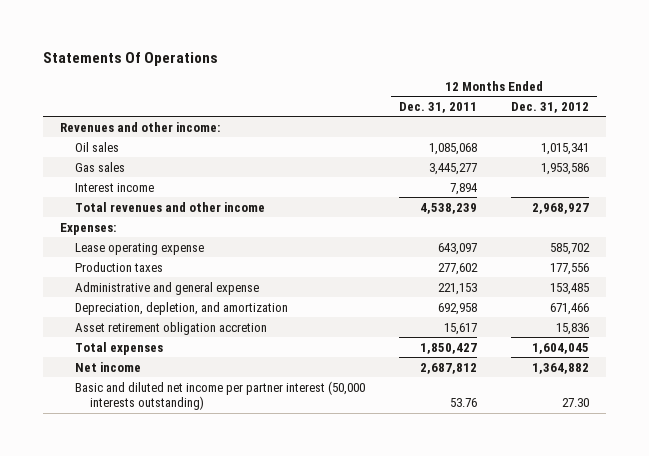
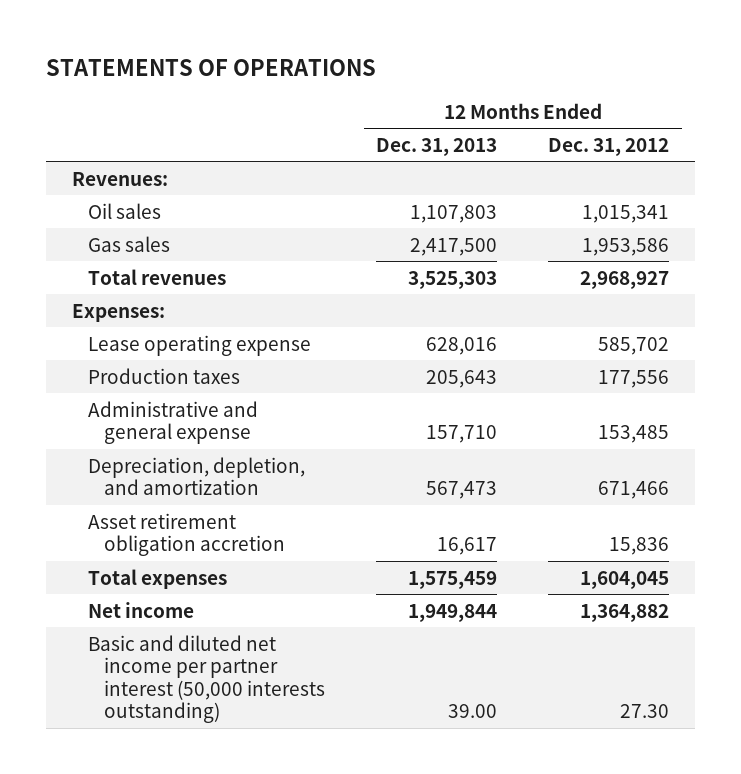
- Statements Of Operations
+ STATEMENTS OF OPERATIONS
- | 12 Months Ended Dec. 31, 2011 | 12 Months Ended Dec. 31, 2012
+ | 12 Months Ended Dec. 31, 2013 | 12 Months Ended Dec. 31, 2012
- Revenues and other income:
+ Revenues:
- Interest income | 7,894 |
- Total revenues and other income | 4,538,239 | 2,968,927
+ Total revenues | 3,525,303 | 2,968,927

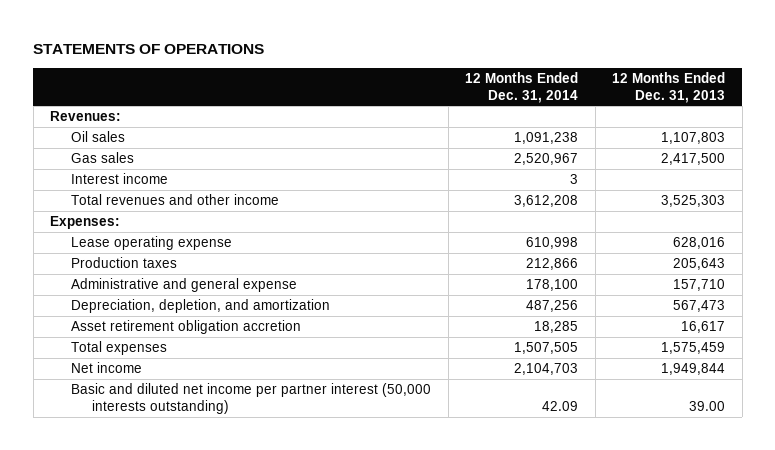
- | 12 Months Ended Dec. 31, 2013 | 12 Months Ended Dec. 31, 2012
+ | 12 Months Ended Dec. 31, 2014 | 12 Months Ended Dec. 31, 2013
- Total revenues | 3,525,303 | 2,968,927
+ Interest income | 3 |
+ Total revenues and other income | 3,612,208 | 3,525,303

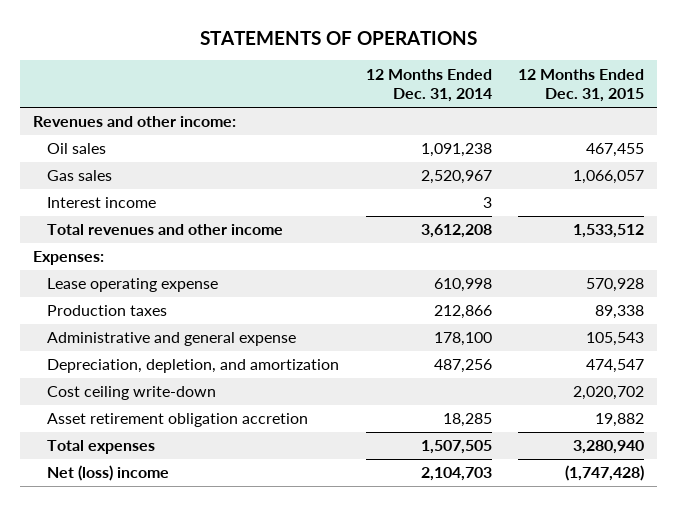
- | 12 Months Ended Dec. 31, 2014 | 12 Months Ended Dec. 31, 2013
+ | 12 Months Ended Dec. 31, 2014 | 12 Months Ended Dec. 31, 2015
- Revenues:
+ Revenues and other income:
+ Cost ceiling write-down | | 2,020,702
- Net income | 2,104,703 | 1,949,844
- Basic and diluted net income per partner interest (50,000 interests outstanding) | 42.09 | 39.00
+ Net (loss) income | 2,104,703 | (1,747,428)

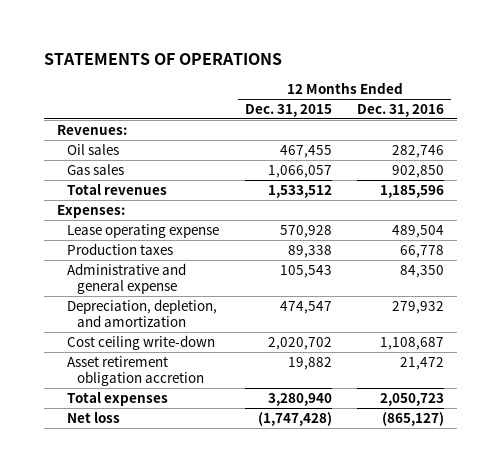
- | 12 Months Ended Dec. 31, 2014 | 12 Months Ended Dec. 31, 2015
+ | 12 Months Ended Dec. 31, 2015 | 12 Months Ended Dec. 31, 2016
- Revenues and other income:
+ Revenues:
- Interest income | 3 |
- Total revenues and other income | 3,612,208 | 1,533,512
+ Total revenues | 1,533,512 | 1,185,596
- Net (loss) income | 2,104,703 | (1,747,428)
+ Net loss | (1,747,428) | (865,127)

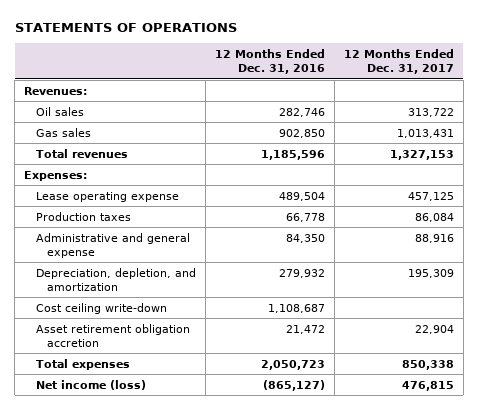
- | 12 Months Ended Dec. 31, 2015 | 12 Months Ended Dec. 31, 2016
+ | 12 Months Ended Dec. 31, 2016 | 12 Months Ended Dec. 31, 2017
- Net loss | (1,747,428) | (865,127)
+ Net income (loss) | (865,127) | 476,815

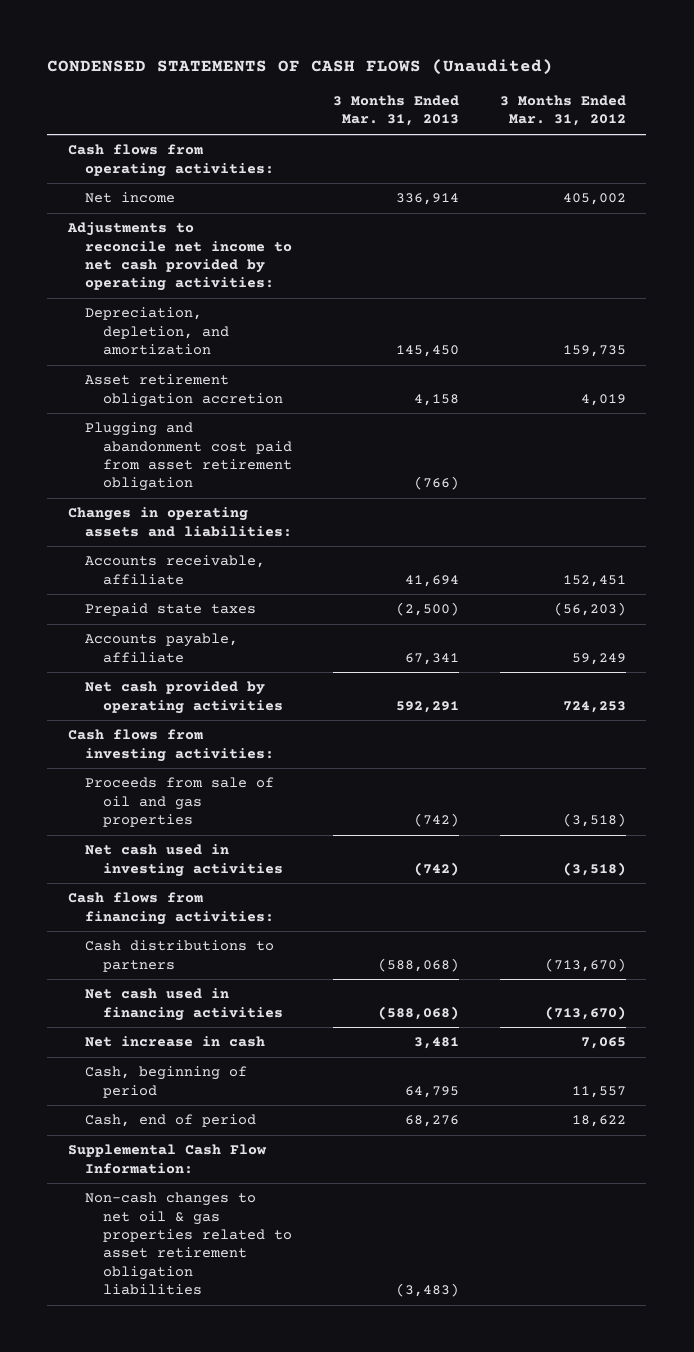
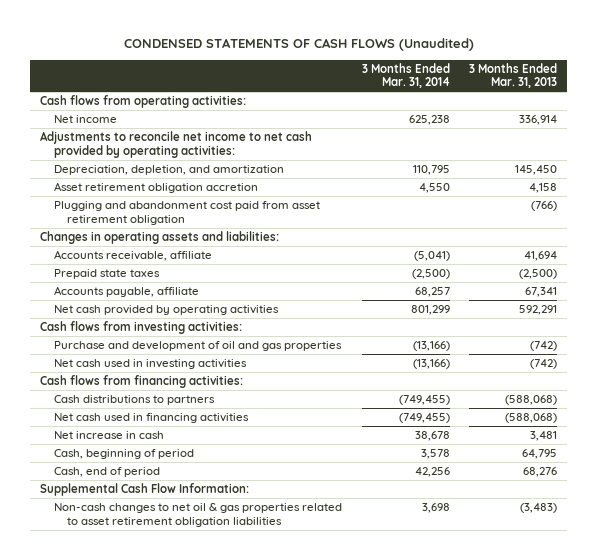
- | 3 Months Ended Mar. 31, 2013 | 3 Months Ended Mar. 31, 2012
+ | 3 Months Ended Mar. 31, 2014 | 3 Months Ended Mar. 31, 2013
- Proceeds from sale of oil and gas properties | (742) | (3,518)
+ Purchase and development of oil and gas properties | (13,166) | (742)

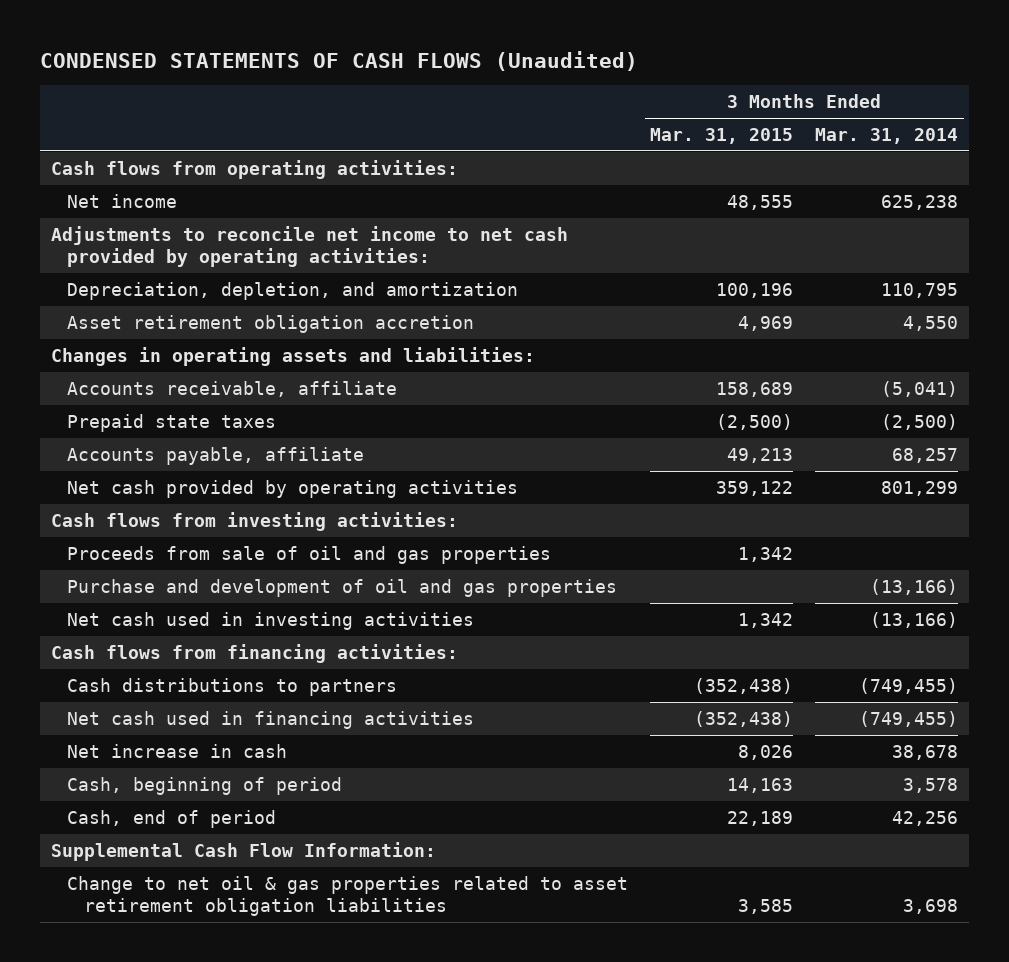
- | 3 Months Ended Mar. 31, 2014 | 3 Months Ended Mar. 31, 2013
+ | 3 Months Ended Mar. 31, 2015 | 3 Months Ended Mar. 31, 2014
- Plugging and abandonment cost paid from asset retirement obligation | | (766)
+ Proceeds from sale of oil and gas properties | 1,342 |
- Non-cash changes to net oil & gas properties related to asset retirement obligation liabilities | 3,698 | (3,483)
+ Change to net oil & gas properties related to asset retirement obligation liabilities | 3,585 | 3,698

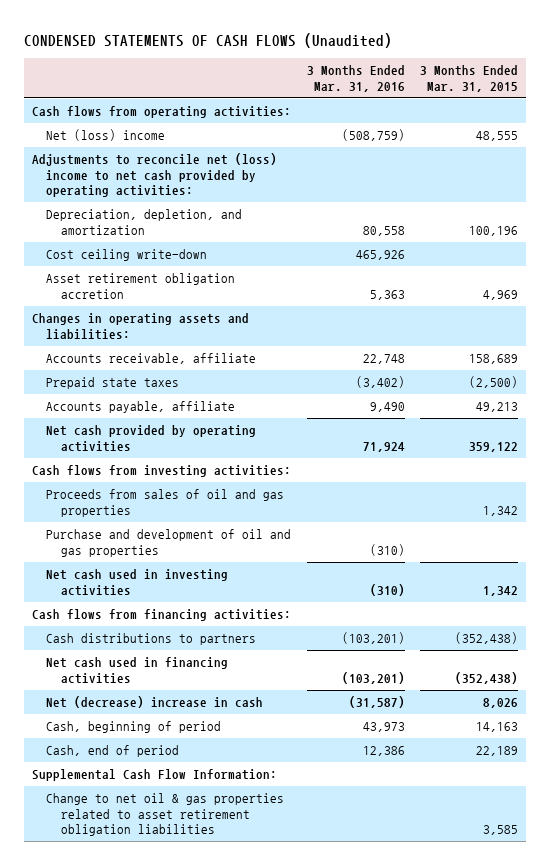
- | 3 Months Ended Mar. 31, 2015 | 3 Months Ended Mar. 31, 2014
+ | 3 Months Ended Mar. 31, 2016 | 3 Months Ended Mar. 31, 2015
- Net income | 48,555 | 625,238
- Adjustments to reconcile net income to net cash provided by operating activities:
+ Net (loss) income | (508,759) | 48,555
+ Adjustments to reconcile net (loss) income to net cash provided by operating activities:
+ Cost ceiling write-down | 465,926 |
- Proceeds from sale of oil and gas properties | 1,342 |
+ Proceeds from sales of oil and gas properties | | 1,342
- Net increase in cash | 8,026 | 38,678
+ Net (decrease) increase in cash | (31,587) | 8,026

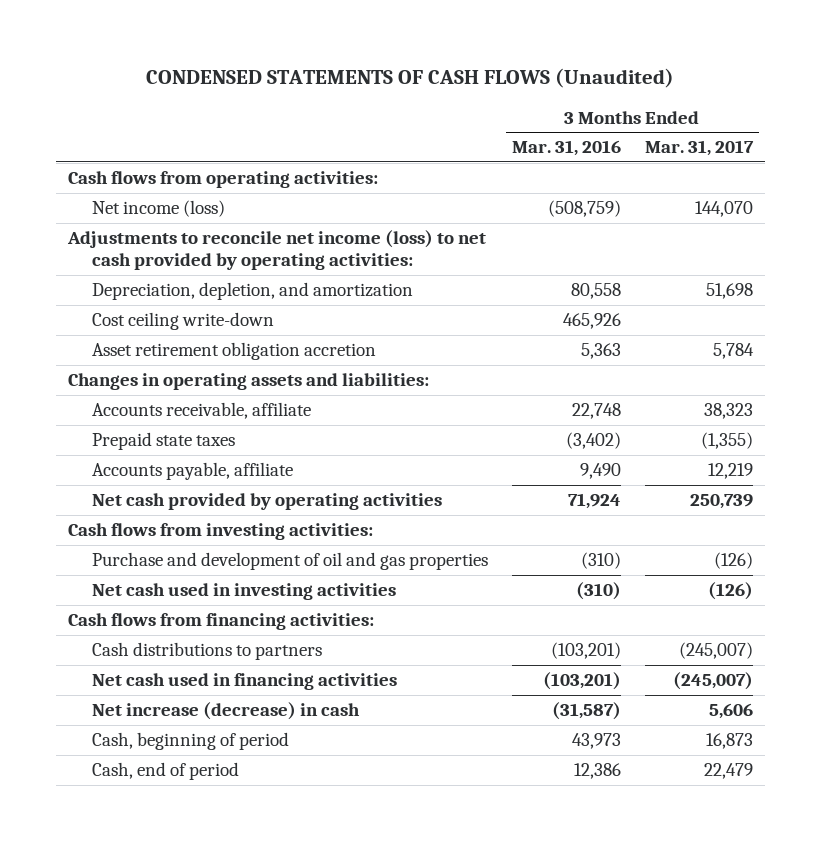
- | 3 Months Ended Mar. 31, 2016 | 3 Months Ended Mar. 31, 2015
+ | 3 Months Ended Mar. 31, 2016 | 3 Months Ended Mar. 31, 2017
- Net (loss) income | (508,759) | 48,555
- Adjustments to reconcile net (loss) income to net cash provided by operating activities:
+ Net income (loss) | (508,759) | 144,070
+ Adjustments to reconcile net income (loss) to net cash provided by operating activities:
- Proceeds from sales of oil and gas properties | | 1,342
- Net (decrease) increase in cash | (31,587) | 8,026
+ Net increase (decrease) in cash | (31,587) | 5,606
- Supplemental Cash Flow Information:
- Change to net oil & gas properties related to asset retirement obligation liabilities | | 3,585

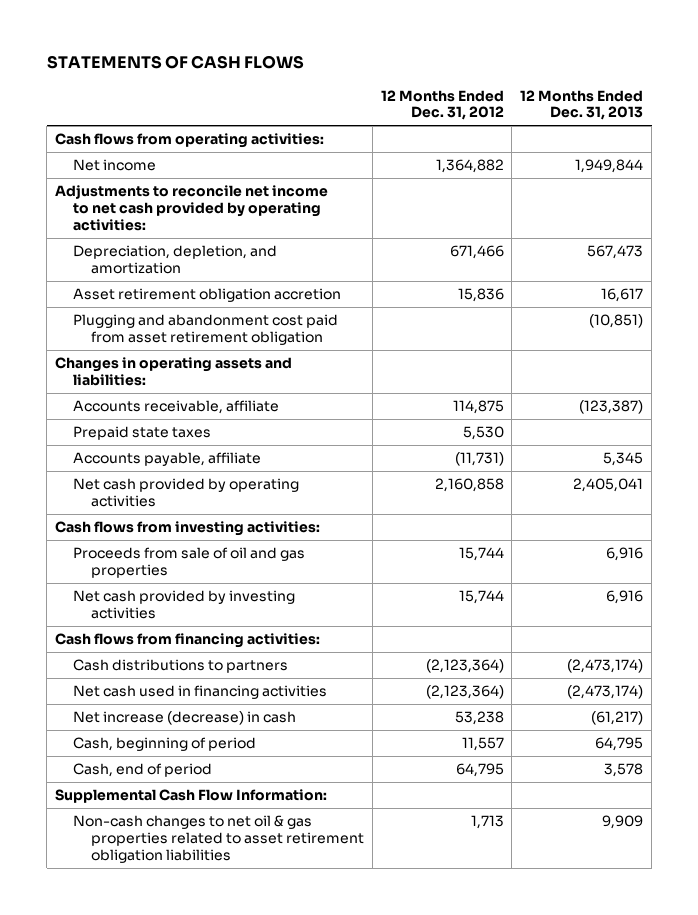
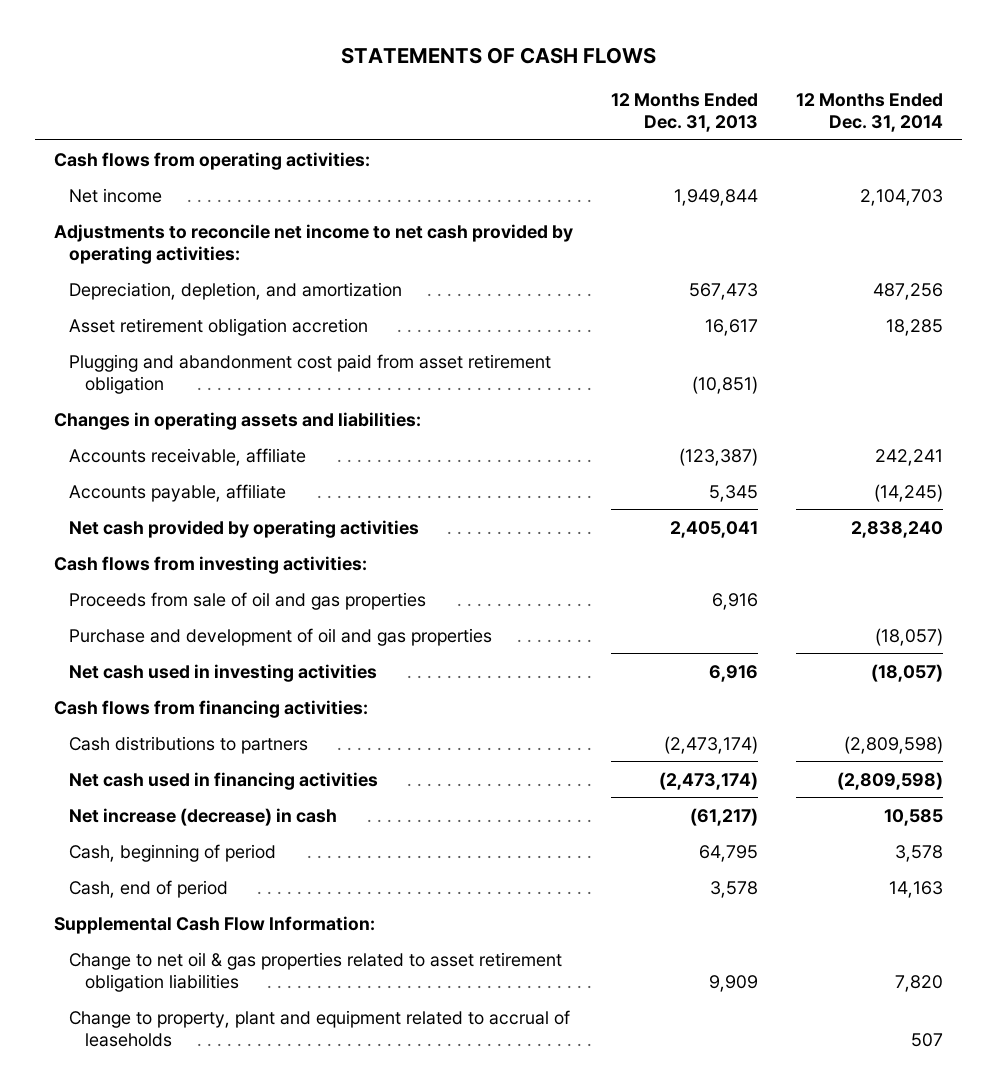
- | 12 Months Ended Dec. 31, 2012 | 12 Months Ended Dec. 31, 2013
+ | 12 Months Ended Dec. 31, 2013 | 12 Months Ended Dec. 31, 2014
- Prepaid state taxes | 5,530 |
- Net cash provided by investing activities | 15,744 | 6,916
+ Purchase and development of oil and gas properties | | (18,057)
+ Net cash used in investing activities | 6,916 | (18,057)
- Non-cash changes to net oil & gas properties related to asset retirement obligation liabilities | 1,713 | 9,909
+ Change to net oil & gas properties related to asset retirement obligation liabilities | 9,909 | 7,820
+ Change to property, plant and equipment related to accrual of leaseholds | | 507

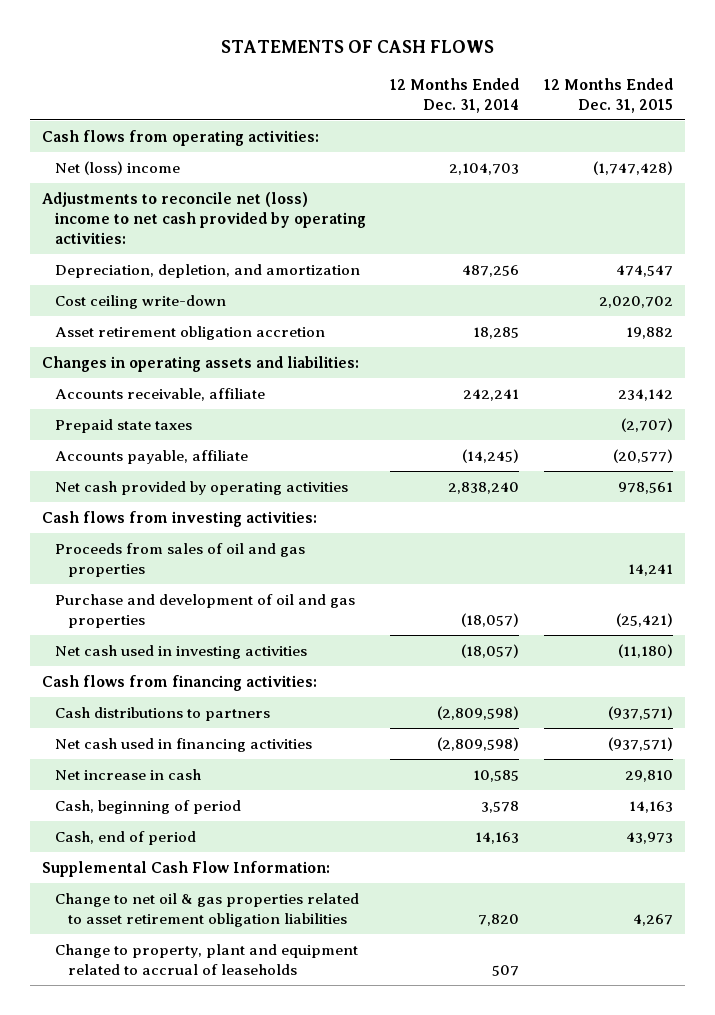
- | 12 Months Ended Dec. 31, 2013 | 12 Months Ended Dec. 31, 2014
+ | 12 Months Ended Dec. 31, 2014 | 12 Months Ended Dec. 31, 2015
- Net income | 1,949,844 | 2,104,703
- Adjustments to reconcile net income to net cash provided by operating activities:
+ Net (loss) income | 2,104,703 | (1,747,428)
+ Adjustments to reconcile net (loss) income to net cash provided by operating activities:
+ Cost ceiling write-down | | 2,020,702
- Plugging and abandonment cost paid from asset retirement obligation | (10,851) |
+ Prepaid state taxes | | (2,707)
- Proceeds from sale of oil and gas properties | 6,916 |
+ Proceeds from sales of oil and gas properties | | 14,241
- Net increase (decrease) in cash | (61,217) | 10,585
+ Net increase in cash | 10,585 | 29,810

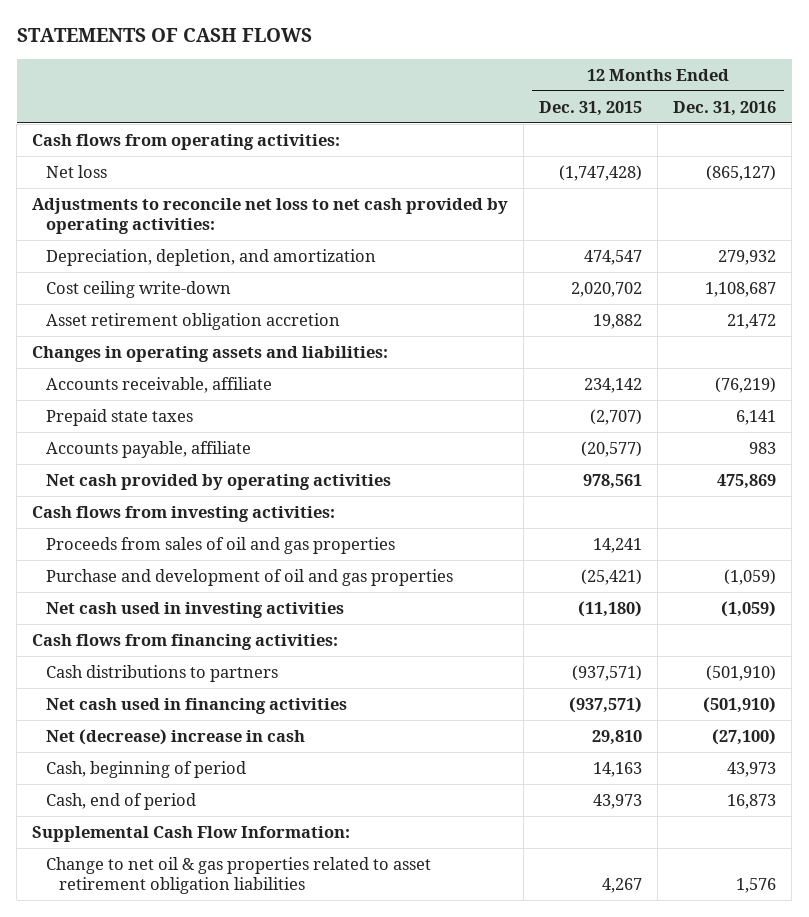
- | 12 Months Ended Dec. 31, 2014 | 12 Months Ended Dec. 31, 2015
+ | 12 Months Ended Dec. 31, 2015 | 12 Months Ended Dec. 31, 2016
- Net (loss) income | 2,104,703 | (1,747,428)
- Adjustments to reconcile net (loss) income to net cash provided by operating activities:
+ Net loss | (1,747,428) | (865,127)
+ Adjustments to reconcile net loss to net cash provided by operating activities:
- Net increase in cash | 10,585 | 29,810
+ Net (decrease) increase in cash | 29,810 | (27,100)
- Change to property, plant and equipment related to accrual of leaseholds | 507 |

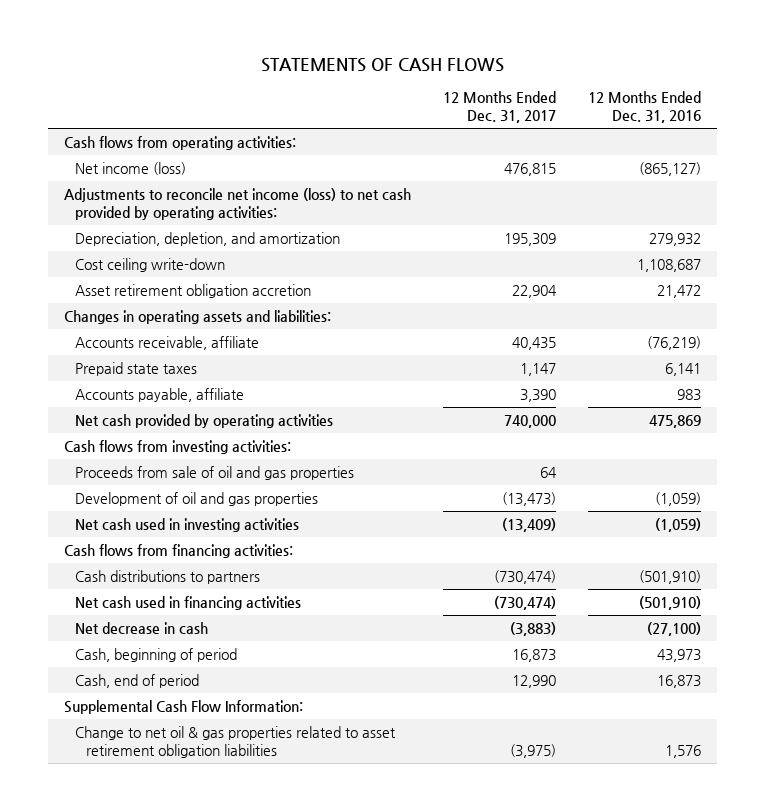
- | 12 Months Ended Dec. 31, 2015 | 12 Months Ended Dec. 31, 2016
+ | 12 Months Ended Dec. 31, 2017 | 12 Months Ended Dec. 31, 2016
- Net loss | (1,747,428) | (865,127)
- Adjustments to reconcile net loss to net cash provided by operating activities:
+ Net income (loss) | 476,815 | (865,127)
+ Adjustments to reconcile net income (loss) to net cash provided by operating activities:
- Proceeds from sales of oil and gas properties | 14,241 |
- Purchase and development of oil and gas properties | (25,421) | (1,059)
+ Proceeds from sale of oil and gas properties | 64 |
+ Development of oil and gas properties | (13,473) | (1,059)
- Net (decrease) increase in cash | 29,810 | (27,100)
+ Net decrease in cash | (3,883) | (27,100)

